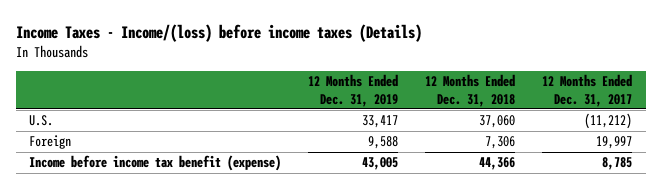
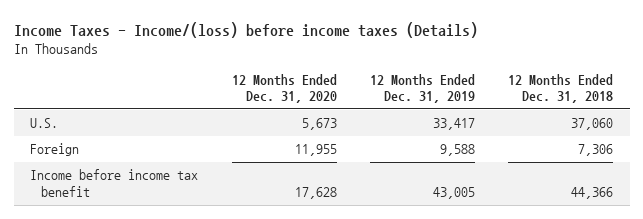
- | 12 Months Ended Dec. 31, 2019 | 12 Months Ended Dec. 31, 2018 | 12 Months Ended Dec. 31, 2017
+ | 12 Months Ended Dec. 31, 2020 | 12 Months Ended Dec. 31, 2019 | 12 Months Ended Dec. 31, 2018
- Income before income tax benefit (expense) | 43,005 | 44,366 | 8,785
+ Income before income tax benefit | 17,628 | 43,005 | 44,366

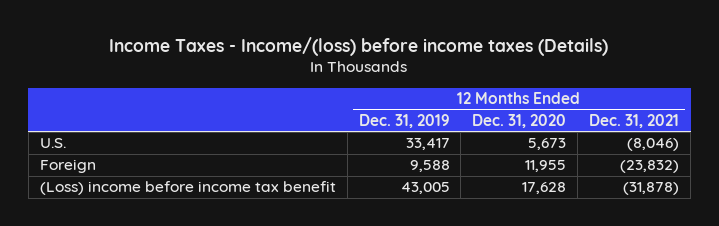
- | 12 Months Ended Dec. 31, 2020 | 12 Months Ended Dec. 31, 2019 | 12 Months Ended Dec. 31, 2018
+ | 12 Months Ended Dec. 31, 2019 | 12 Months Ended Dec. 31, 2020 | 12 Months Ended Dec. 31, 2021
- Income before income tax benefit | 17,628 | 43,005 | 44,366
+ (Loss) income before income tax benefit | 43,005 | 17,628 | (31,878)

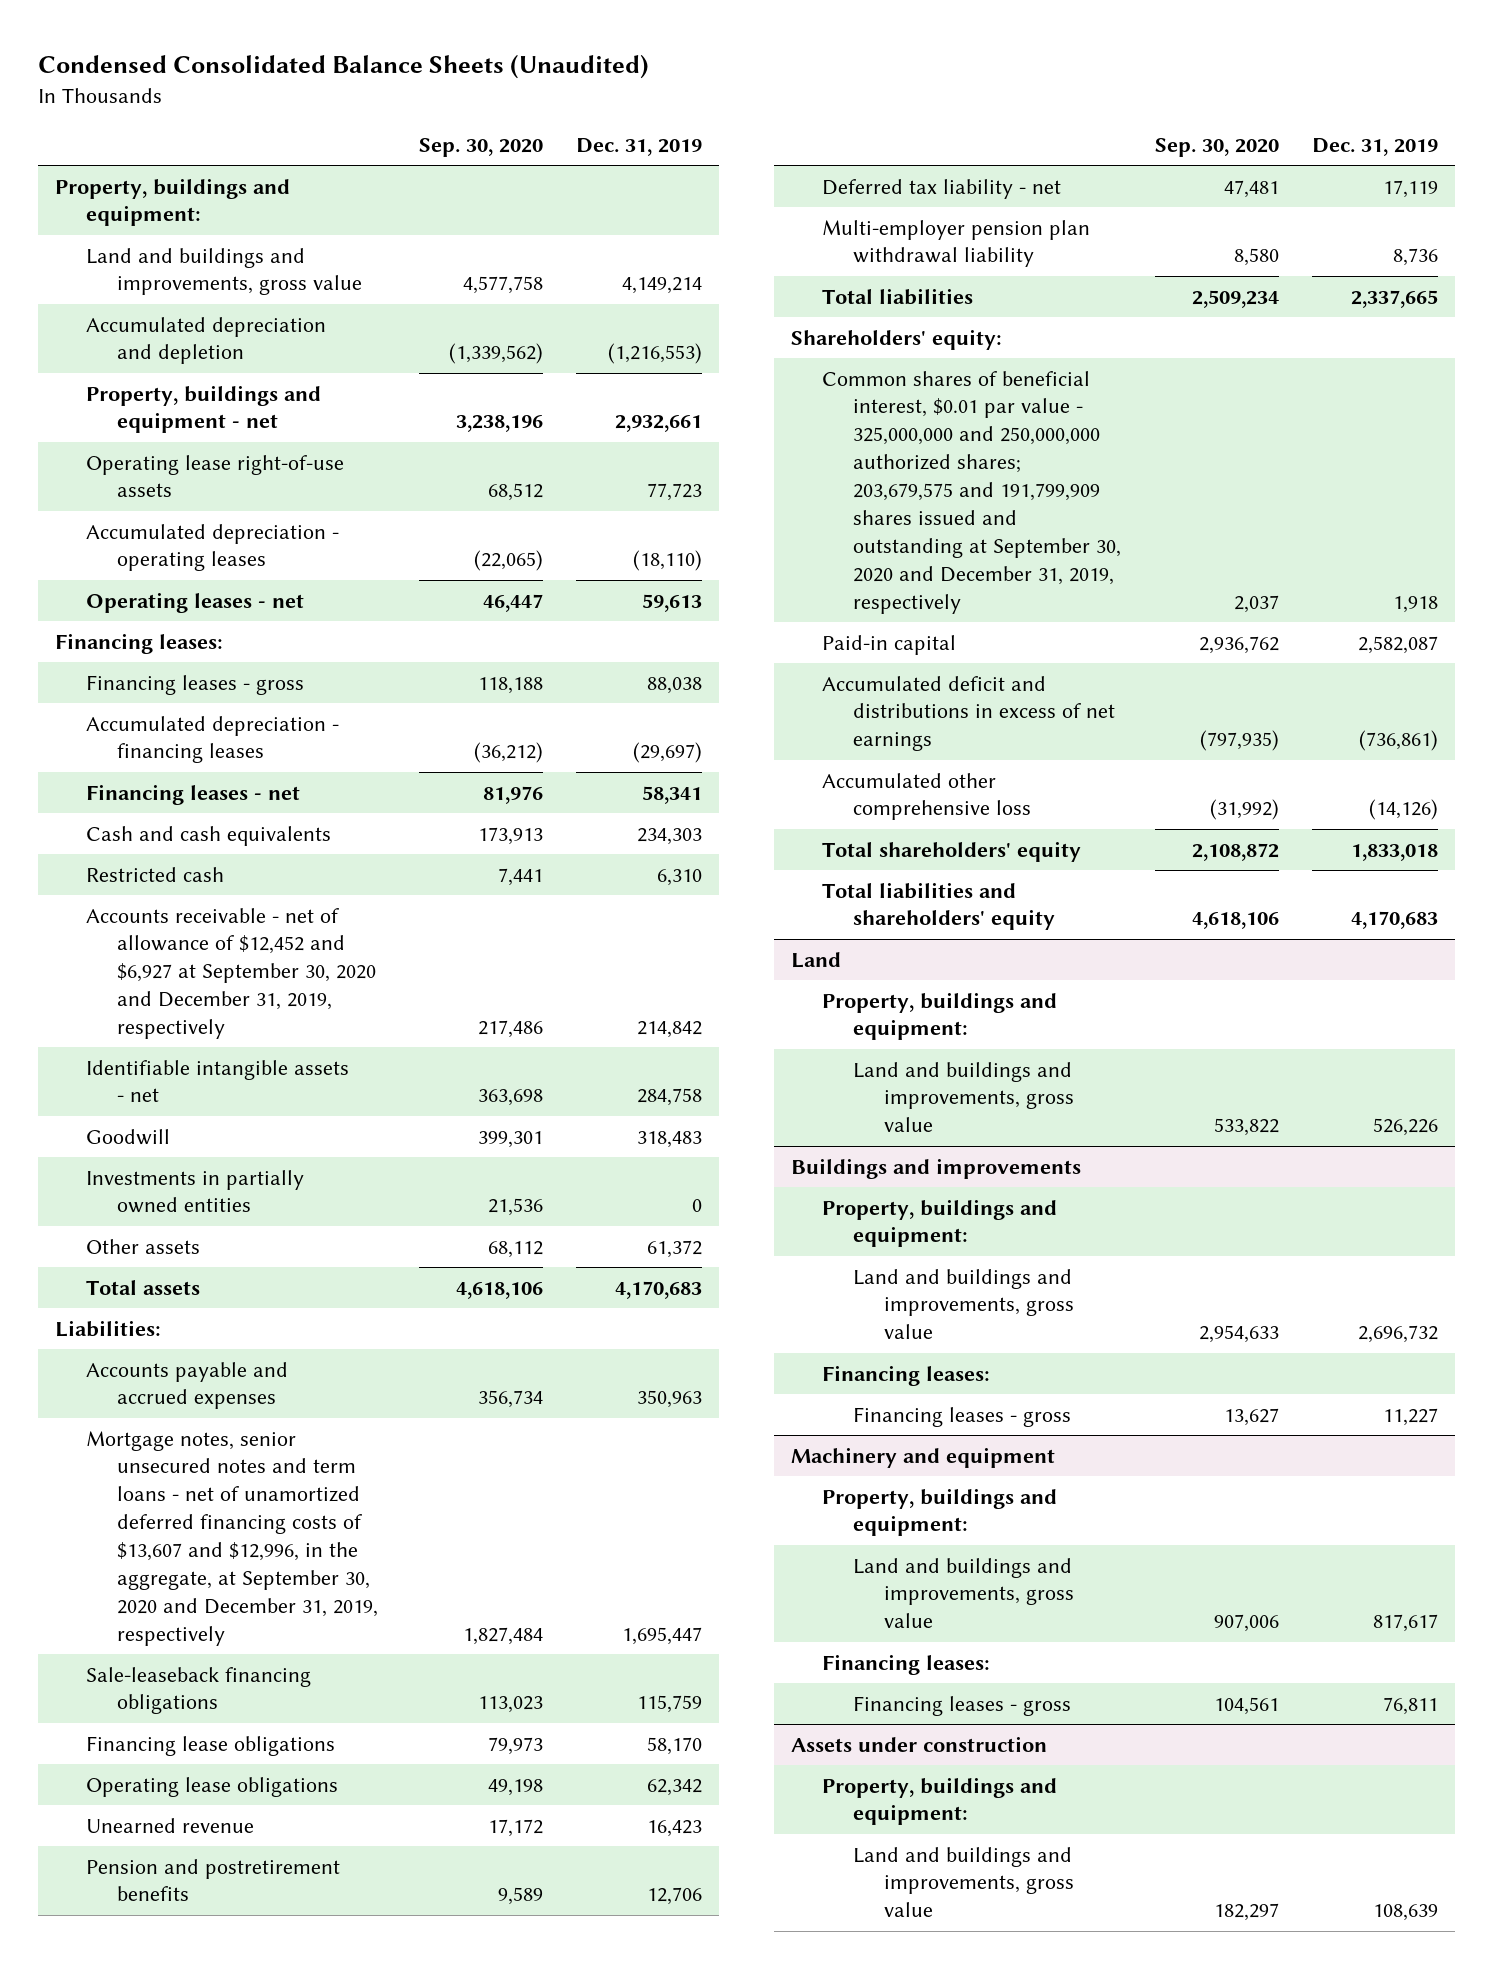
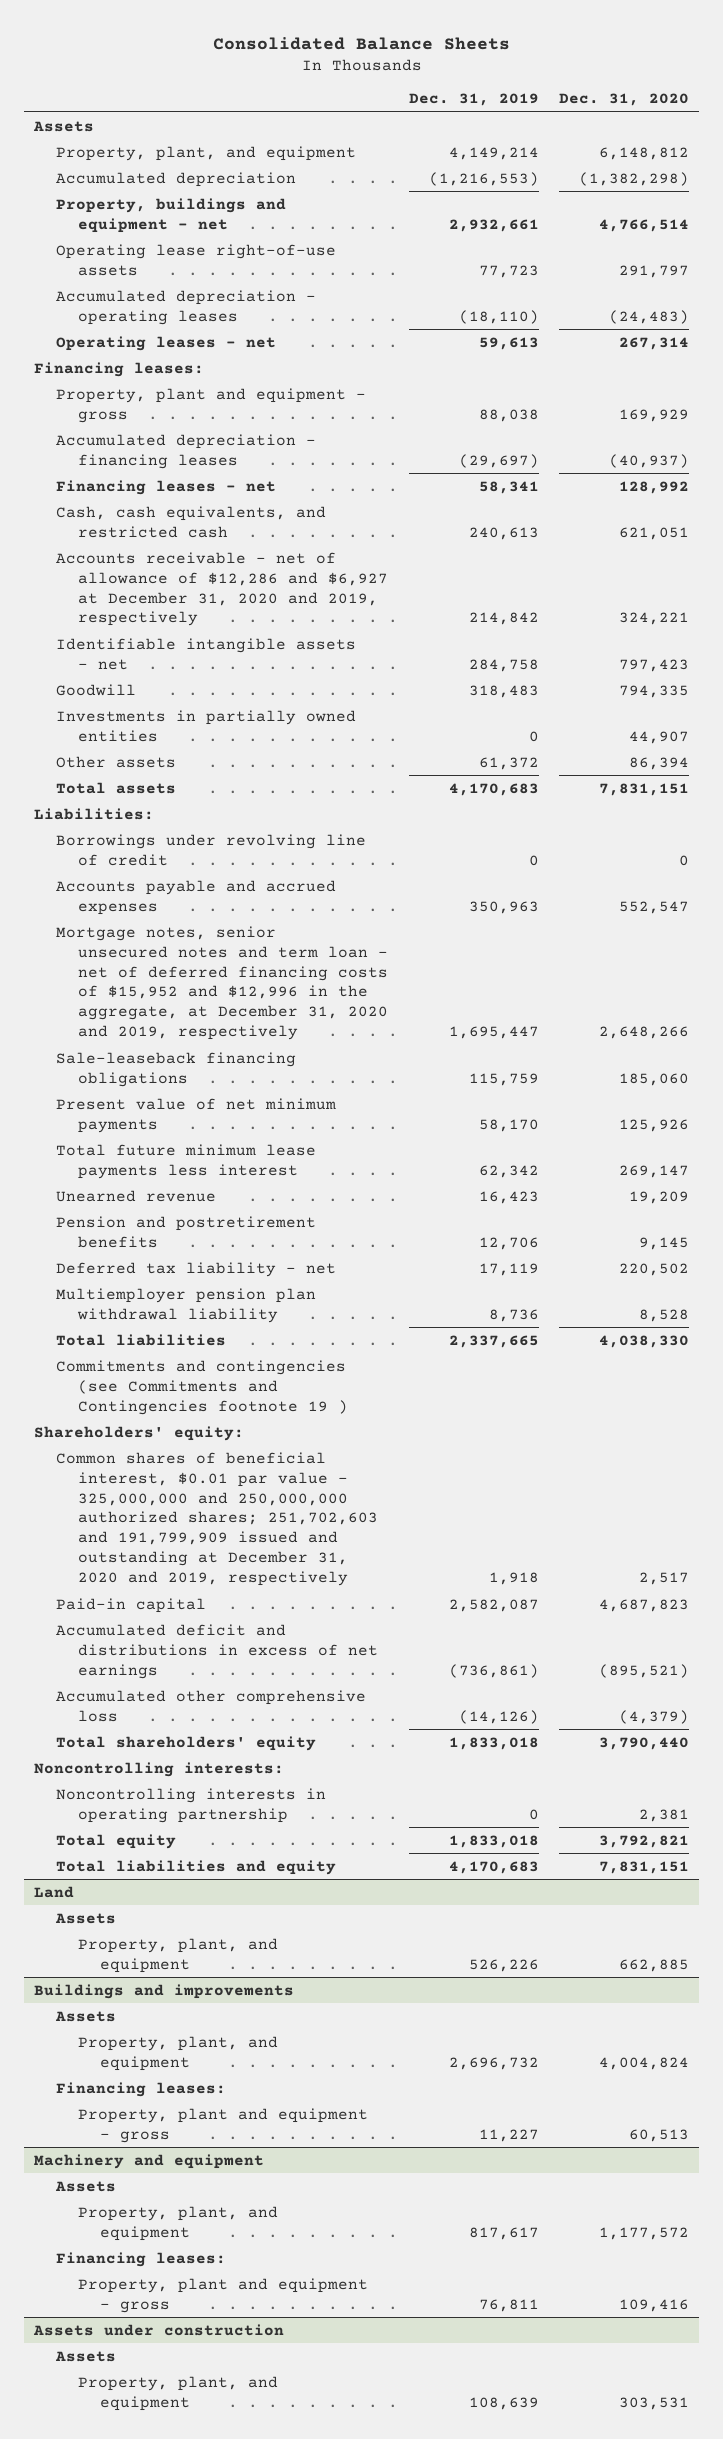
- Condensed Consolidated Balance Sheets (Unaudited)
+ Consolidated Balance Sheets
- | Sep. 30, 2020 | Dec. 31, 2019
+ | Dec. 31, 2019 | Dec. 31, 2020
- Property, buildings and equipment:
- Land and buildings and improvements, gross value | 4,577,758 | 4,149,214
- Accumulated depreciation and depletion | (1,339,562) | (1,216,553)
+ Assets
+ Property, plant, and equipment | 4,149,214 | 6,148,812
+ Accumulated depreciation | (1,216,553) | (1,382,298)
- Financing leases - gross | 118,188 | 88,038
+ Property, plant and equipment - gross | 88,038 | 169,929
- Cash and cash equivalents | 173,913 | 234,303
- Restricted cash | 7,441 | 6,310
- Accounts receivable - net of allowance of $12,452 and $6,927 at September 30, 2020 and December 31, 2019, respectively | 217,486 | 214,842
+ Cash, cash equivalents, and restricted cash | 240,613 | 621,051
+ Accounts receivable - net of allowance of $12,286 and $6,927 at December 31, 2020 and 2019, respectively | 214,842 | 324,221
+ Borrowings under revolving line of credit | 0 | 0
- Mortgage notes, senior unsecured notes and term loans - net of unamortized deferred financing costs of $13,607 and $12,996, in the aggregate, at September 30, 2020 and December 31, 2019, respectively | 1,827,484 | 1,695,447
+ Mortgage notes, senior unsecured notes and term loan - net of deferred financing costs of $15,952 and $12,996 in the aggregate, at December 31, 2020 and 2019, respectively | 1,695,447 | 2,648,266
- Financing lease obligations | 79,973 | 58,170
- Operating lease obligations | 49,198 | 62,342
+ Present value of net minimum payments | 58,170 | 125,926
+ Total future minimum lease payments less interest | 62,342 | 269,147
- Multi-employer pension plan withdrawal liability | 8,580 | 8,736
+ Multiemployer pension plan withdrawal liability | 8,736 | 8,528
+ Commitments and contingencies (see Commitments and Contingencies footnote 19 )
- Common shares of beneficial interest, $0.01 par value - 325,000,000 and 250,000,000 authorized shares; 203,679,575 and 191,799,909 shares issued and outstanding at September 30, 2020 and December 31, 2019, respectively | 2,037 | 1,918
+ Common shares of beneficial interest, $0.01 par value - 325,000,000 and 250,000,000 authorized shares; 251,702,603 and 191,799,909 issued and outstanding at December 31, 2020 and 2019, respectively | 1,918 | 2,517
- Total liabilities and shareholders' equity | 4,618,106 | 4,170,683
+ Noncontrolling interests:
+ Noncontrolling interests in operating partnership | 0 | 2,381
+ Total equity | 1,833,018 | 3,792,821
+ Total liabilities and equity | 4,170,683 | 7,831,151
@ Land
- Property, buildings and equipment:
- Land and buildings and improvements, gross value | 533,822 | 526,226
+ Assets
+ Property, plant, and equipment | 526,226 | 662,885
@ Buildings and improvements
- Property, buildings and equipment:
- Land and buildings and improvements, gross value | 2,954,633 | 2,696,732
+ Assets
+ Property, plant, and equipment | 2,696,732 | 4,004,824
- Financing leases - gross | 13,627 | 11,227
+ Property, plant and equipment - gross | 11,227 | 60,513
@ Machinery and equipment
- Property, buildings and equipment:
- Land and buildings and improvements, gross value | 907,006 | 817,617
+ Assets
+ Property, plant, and equipment | 817,617 | 1,177,572
- Financing leases - gross | 104,561 | 76,811
+ Property, plant and equipment - gross | 76,811 | 109,416
@ Assets under construction
- Property, buildings and equipment:
- Land and buildings and improvements, gross value | 182,297 | 108,639
+ Assets
+ Property, plant, and equipment | 108,639 | 303,531

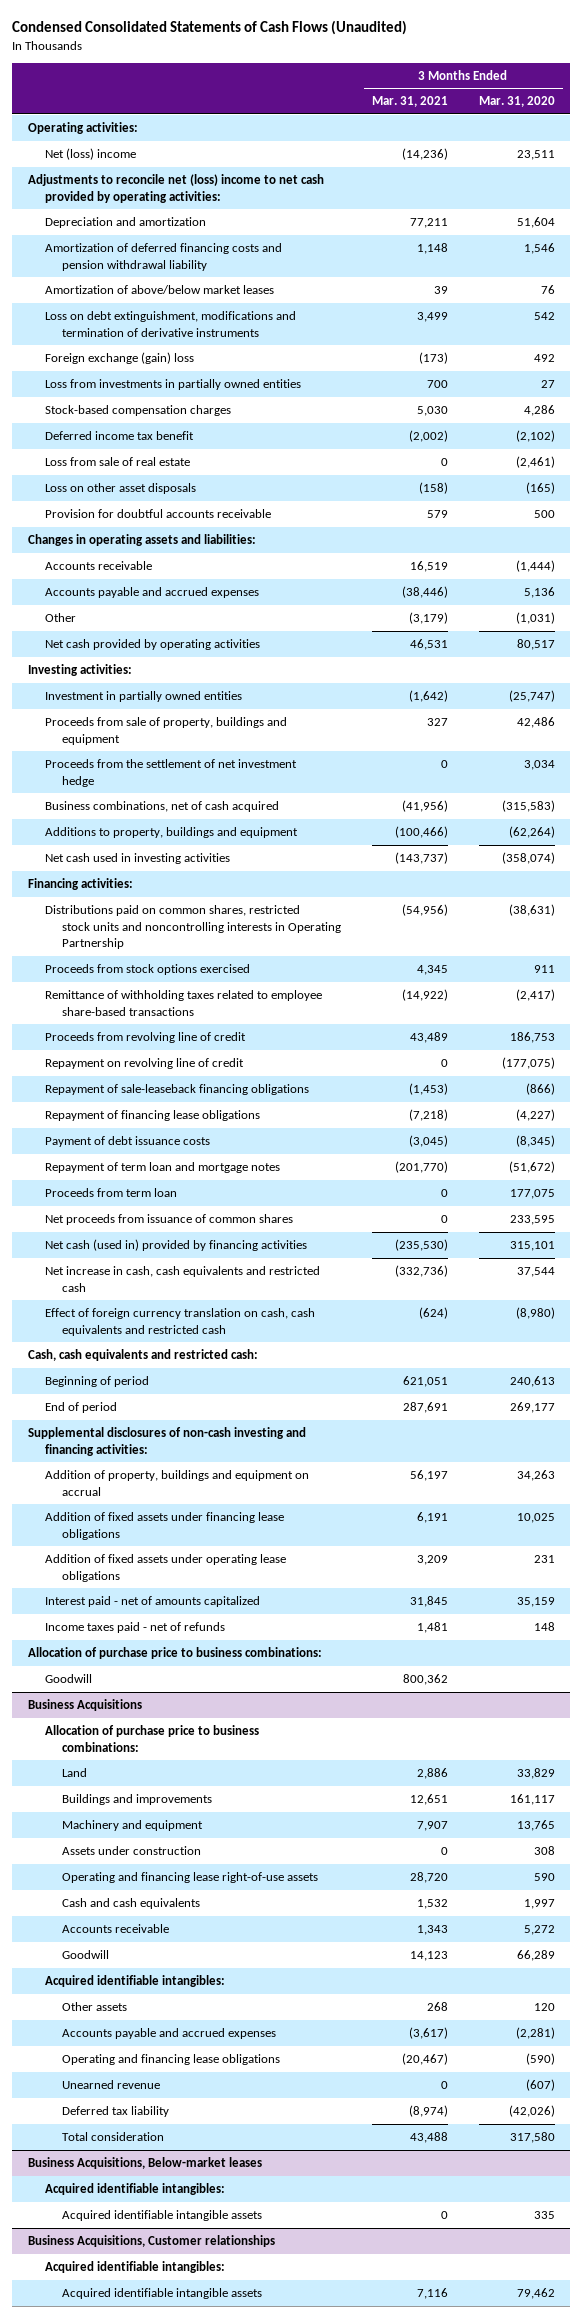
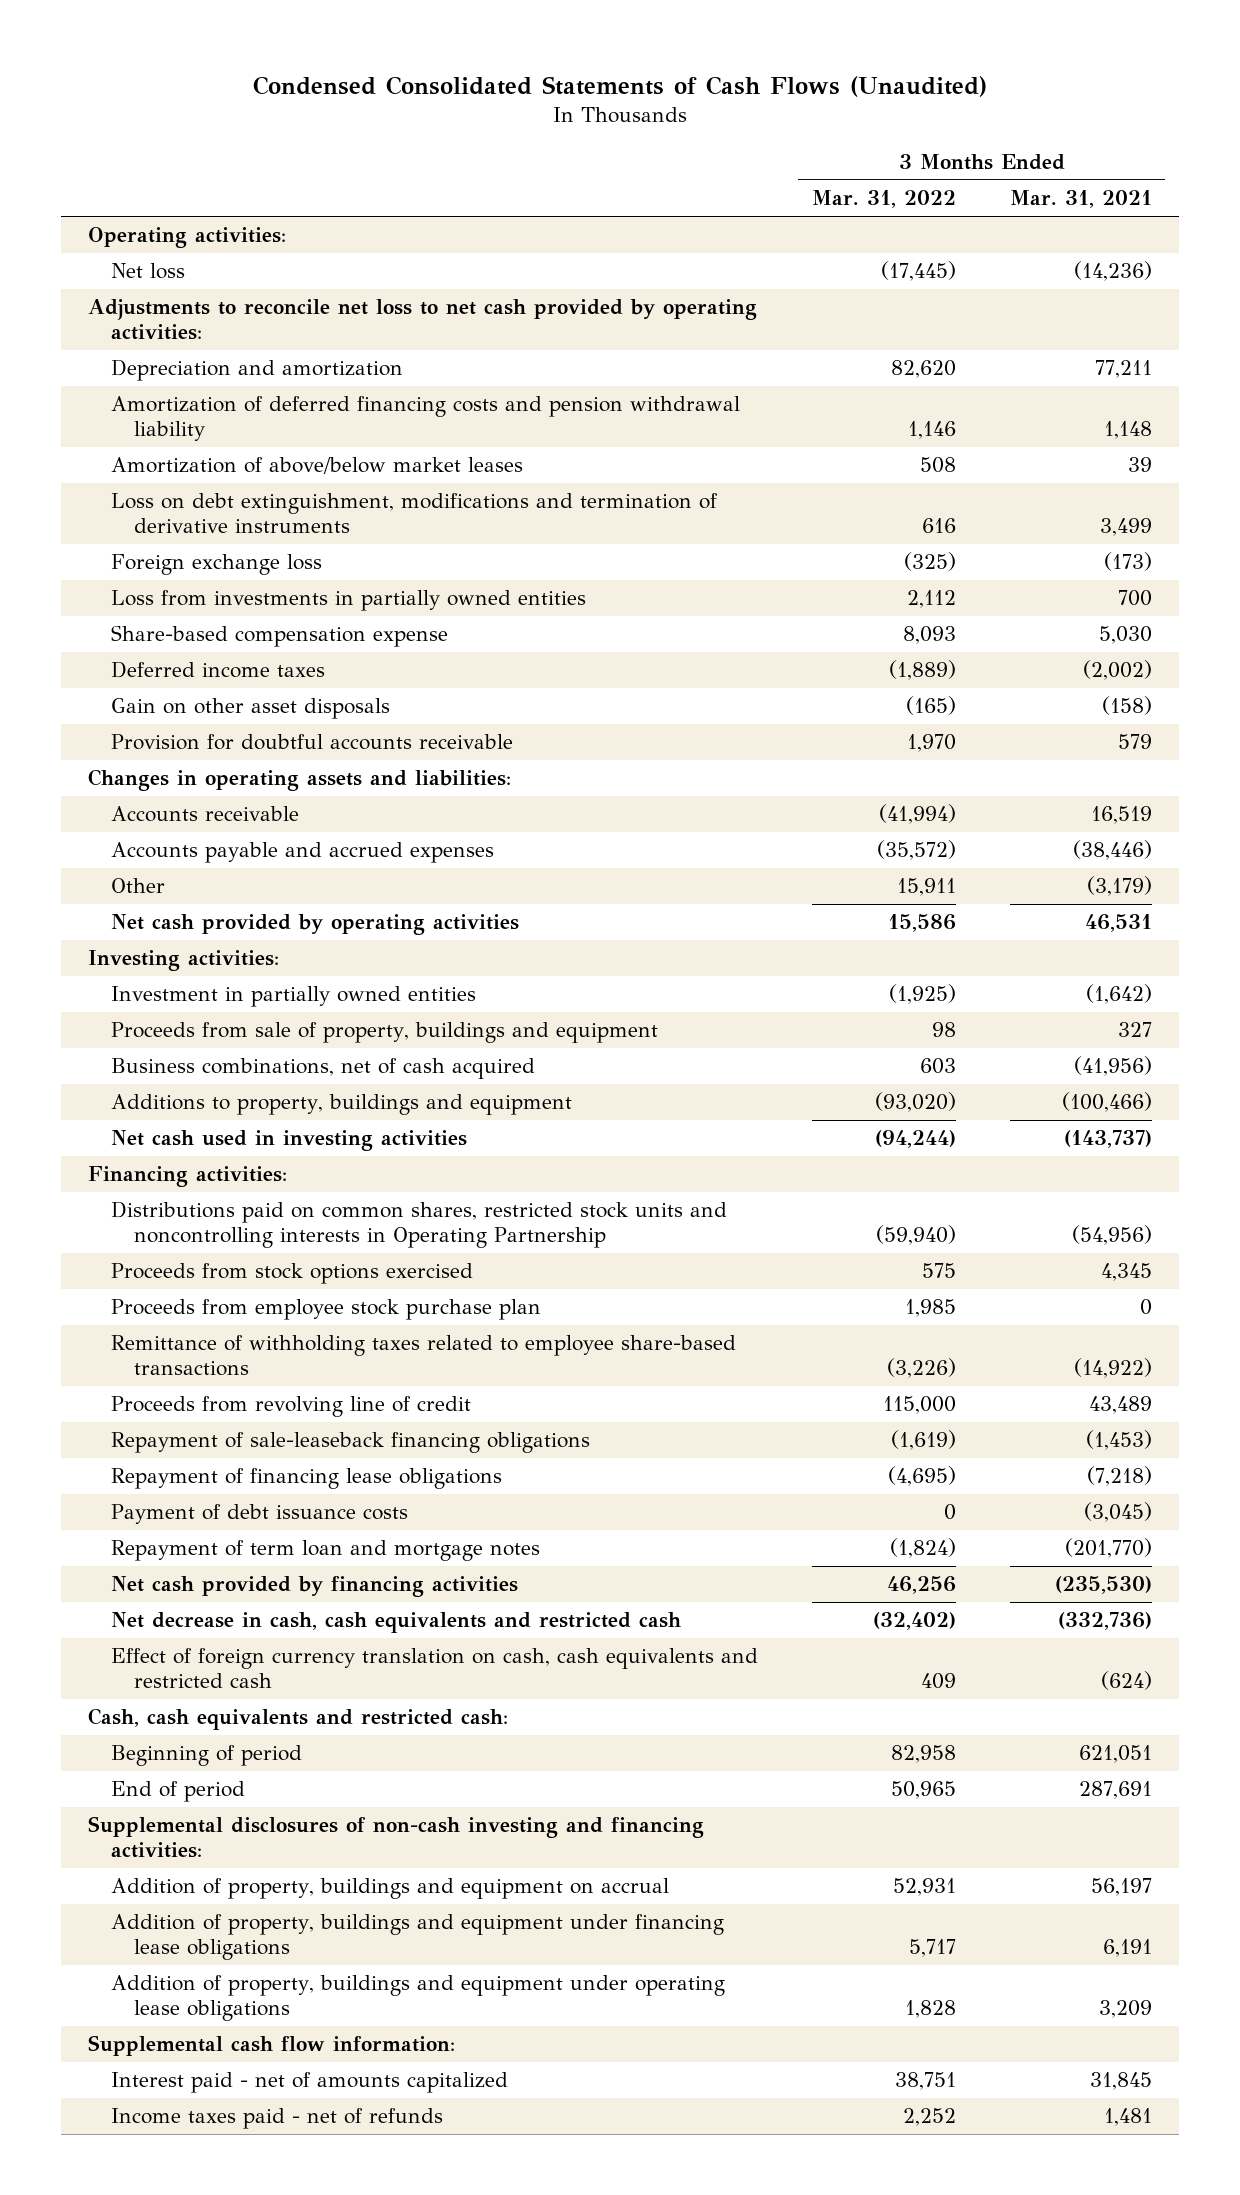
- | 3 Months Ended Mar. 31, 2021 | 3 Months Ended Mar. 31, 2020
+ | 3 Months Ended Mar. 31, 2022 | 3 Months Ended Mar. 31, 2021
- Net (loss) income | (14,236) | 23,511
- Adjustments to reconcile net (loss) income to net cash provided by operating activities:
+ Net loss | (17,445) | (14,236)
+ Adjustments to reconcile net loss to net cash provided by operating activities:
- Foreign exchange (gain) loss | (173) | 492
+ Foreign exchange loss | (325) | (173)
- Stock-based compensation charges | 5,030 | 4,286
- Deferred income tax benefit | (2,002) | (2,102)
- Loss from sale of real estate | 0 | (2,461)
- Loss on other asset disposals | (158) | (165)
+ Share-based compensation expense | 8,093 | 5,030
+ Deferred income taxes | (1,889) | (2,002)
+ Gain on other asset disposals | (165) | (158)
- Proceeds from the settlement of net investment hedge | 0 | 3,034
+ Proceeds from employee stock purchase plan | 1,985 | 0
- Repayment on revolving line of credit | 0 | (177,075)
- Proceeds from term loan | 0 | 177,075
- Net proceeds from issuance of common shares | 0 | 233,595
- Net cash (used in) provided by financing activities | (235,530) | 315,101
- Net increase in cash, cash equivalents and restricted cash | (332,736) | 37,544
+ Net cash provided by financing activities | 46,256 | (235,530)
+ Net decrease in cash, cash equivalents and restricted cash | (32,402) | (332,736)
- Addition of fixed assets under financing lease obligations | 6,191 | 10,025
- Addition of fixed assets under operating lease obligations | 3,209 | 231
+ Addition of property, buildings and equipment under financing lease obligations | 5,717 | 6,191
+ Addition of property, buildings and equipment under operating lease obligations | 1,828 | 3,209
+ Supplemental cash flow information:
- Allocation of purchase price to business combinations:
- Goodwill | 800,362 |
- Business Acquisitions
- Allocation of purchase price to business combinations:
- Land | 2,886 | 33,829
- Buildings and improvements | 12,651 | 161,117
- Machinery and equipment | 7,907 | 13,765
- Assets under construction | 0 | 308
- Operating and financing lease right-of-use assets | 28,720 | 590
- Cash and cash equivalents | 1,532 | 1,997
- Accounts receivable | 1,343 | 5,272
- Goodwill | 14,123 | 66,289
- Acquired identifiable intangibles:
- Other assets | 268 | 120
- Accounts payable and accrued expenses | (3,617) | (2,281)
- Operating and financing lease obligations | (20,467) | (590)
- Unearned revenue | 0 | (607)
- Deferred tax liability | (8,974) | (42,026)
- Total consideration | 43,488 | 317,580
- Business Acquisitions, Below-market leases
- Acquired identifiable intangibles:
- Acquired identifiable intangible assets | 0 | 335
- Business Acquisitions, Customer relationships
- Acquired identifiable intangibles:
- Acquired identifiable intangible assets | 7,116 | 79,462

